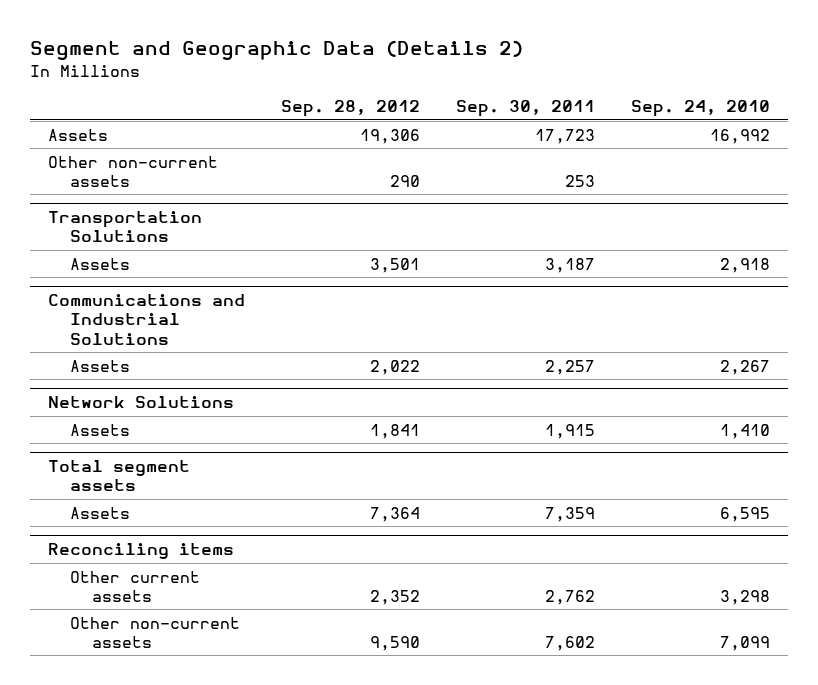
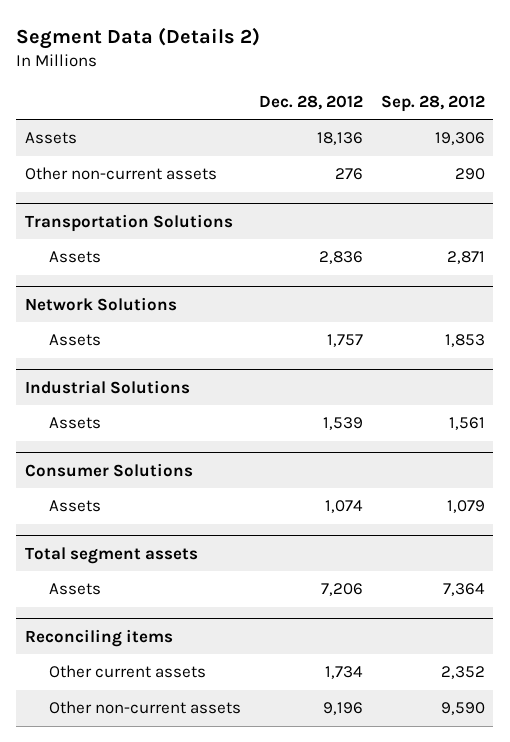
- Segment and Geographic Data (Details 2)
+ Segment Data (Details 2)
- | Sep. 28, 2012 | Sep. 30, 2011 | Sep. 24, 2010
+ | Dec. 28, 2012 | Sep. 28, 2012
@ Transportation Solutions
- Assets | 3,501 | 3,187 | 2,918
- Communications and Industrial Solutions
- Assets | 2,022 | 2,257 | 2,267
@ Transportation Solutions
+ Assets | 2,836 | 2,871
@ Network Solutions
- Assets | 1,841 | 1,915 | 1,410
+ Assets | 1,757 | 1,853
+ Industrial Solutions
+ Assets | 1,539 | 1,561
+ Consumer Solutions
+ Assets | 1,074 | 1,079

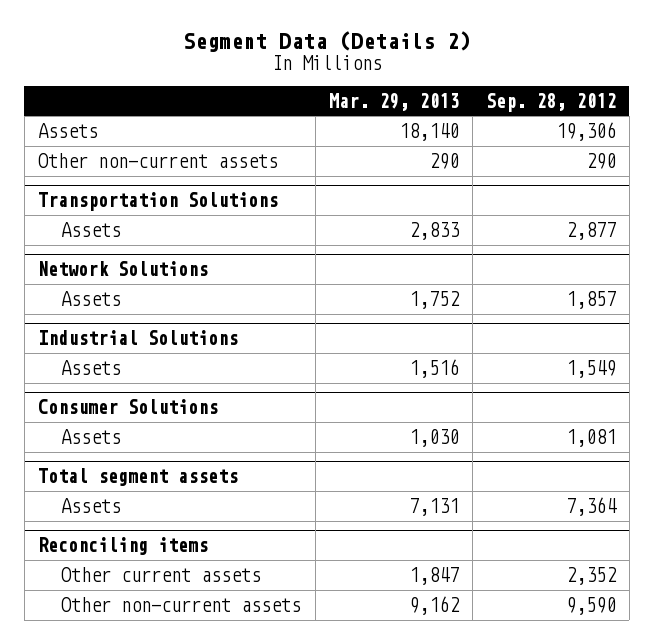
- | Dec. 28, 2012 | Sep. 28, 2012
+ | Mar. 29, 2013 | Sep. 28, 2012
@ Transportation Solutions
- Assets | 2,836 | 2,871
+ Assets | 2,833 | 2,877
@ Network Solutions
- Assets | 1,757 | 1,853
+ Assets | 1,752 | 1,857
@ Industrial Solutions
- Assets | 1,539 | 1,561
+ Assets | 1,516 | 1,549
@ Consumer Solutions
- Assets | 1,074 | 1,079
+ Assets | 1,030 | 1,081

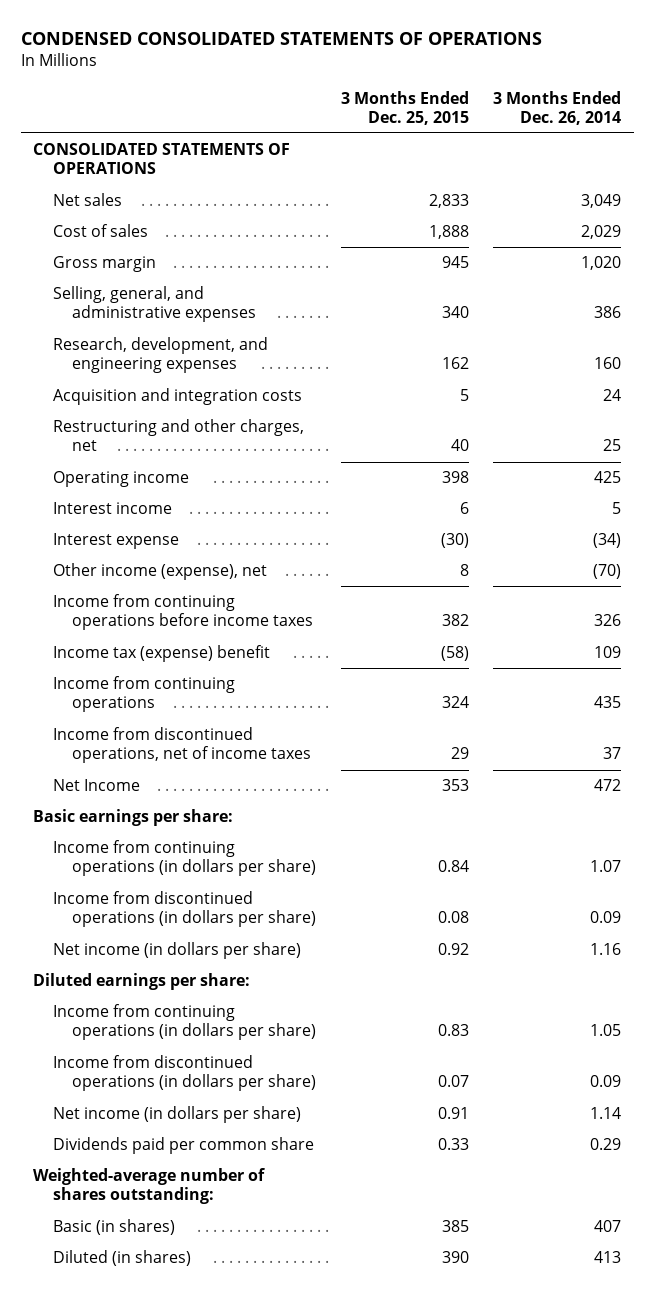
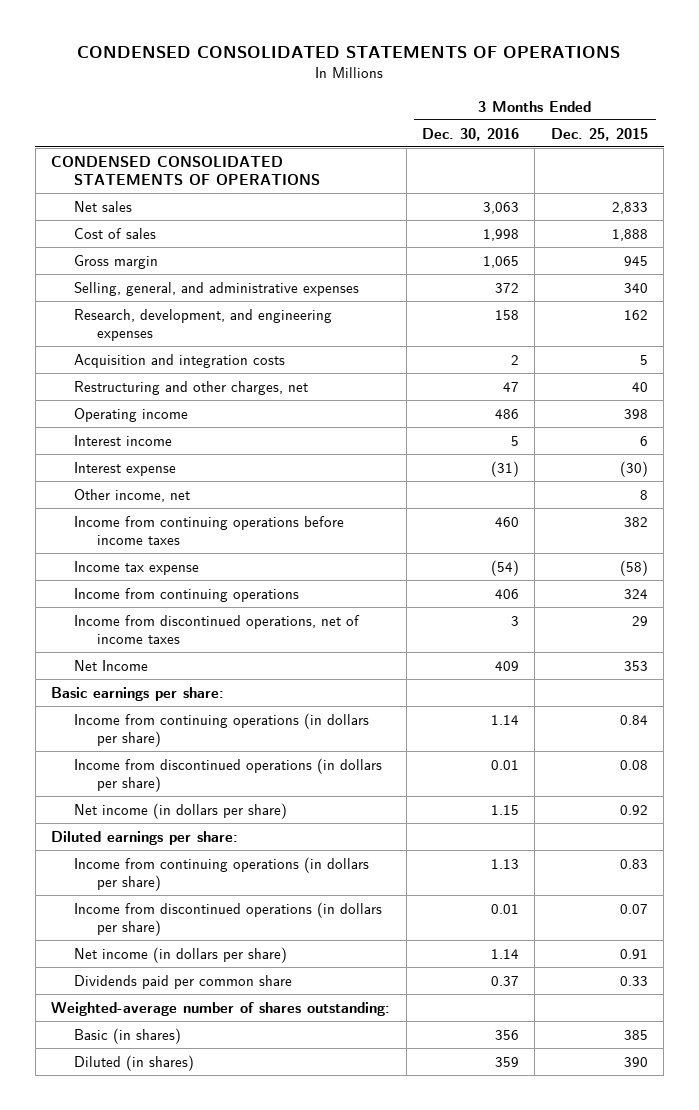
- | 3 Months Ended Dec. 25, 2015 | 3 Months Ended Dec. 26, 2014
+ | 3 Months Ended Dec. 30, 2016 | 3 Months Ended Dec. 25, 2015
- CONSOLIDATED STATEMENTS OF OPERATIONS
+ CONDENSED CONSOLIDATED STATEMENTS OF OPERATIONS
- Other income (expense), net | 8 | (70)
+ Other income, net | | 8
- Income tax (expense) benefit | (58) | 109
+ Income tax expense | (54) | (58)

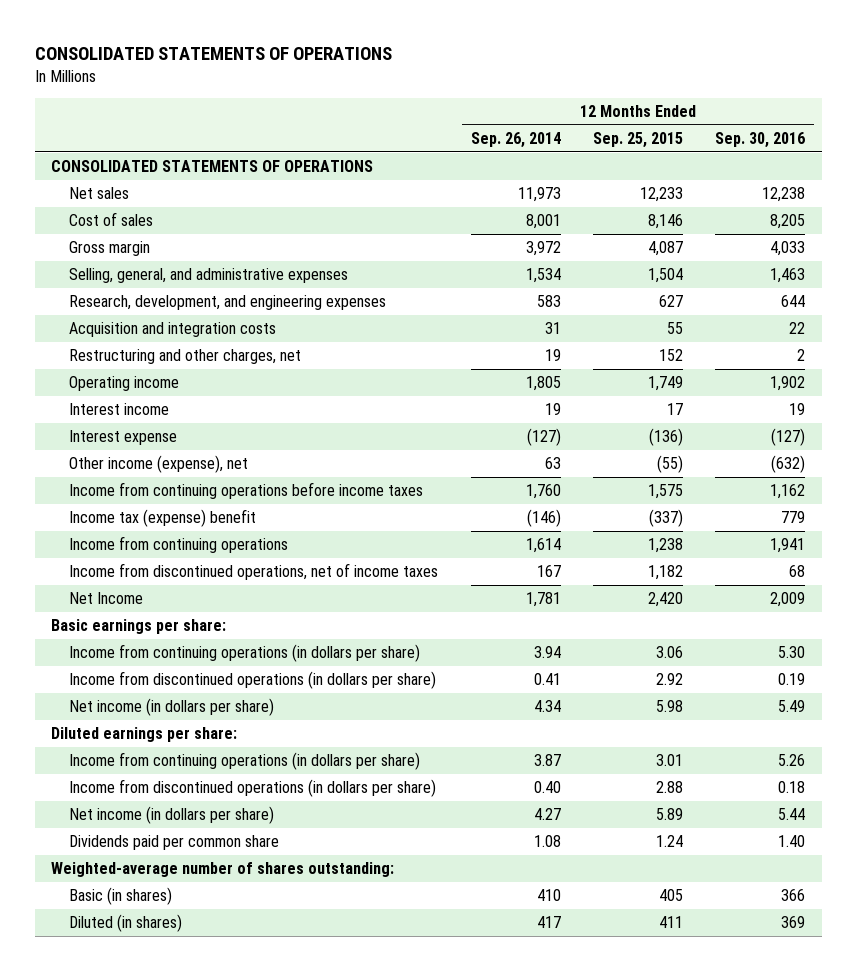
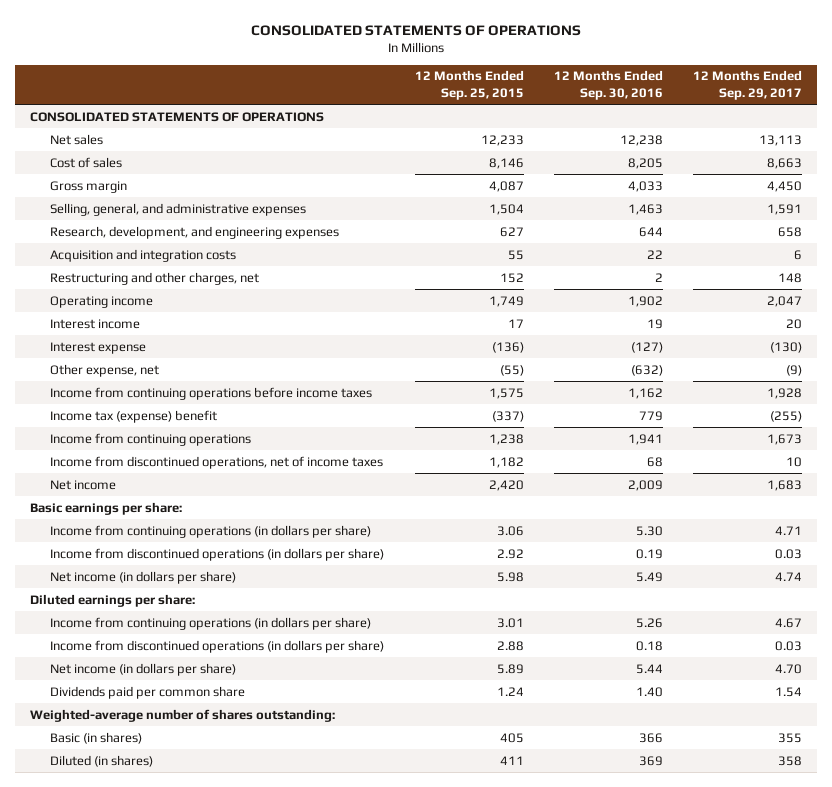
- | 12 Months Ended Sep. 26, 2014 | 12 Months Ended Sep. 25, 2015 | 12 Months Ended Sep. 30, 2016
+ | 12 Months Ended Sep. 25, 2015 | 12 Months Ended Sep. 30, 2016 | 12 Months Ended Sep. 29, 2017
- Other income (expense), net | 63 | (55) | (632)
+ Other expense, net | (55) | (632) | (9)
- Net Income | 1,781 | 2,420 | 2,009
+ Net income | 2,420 | 2,009 | 1,683

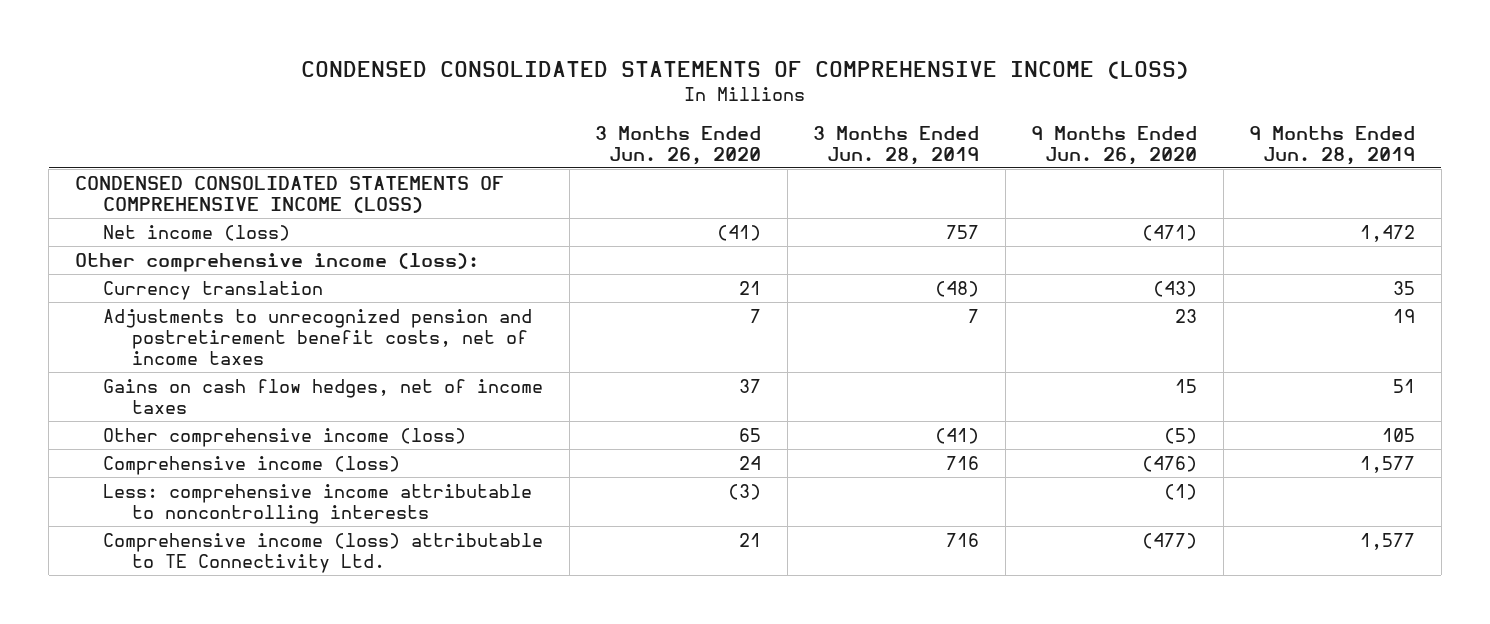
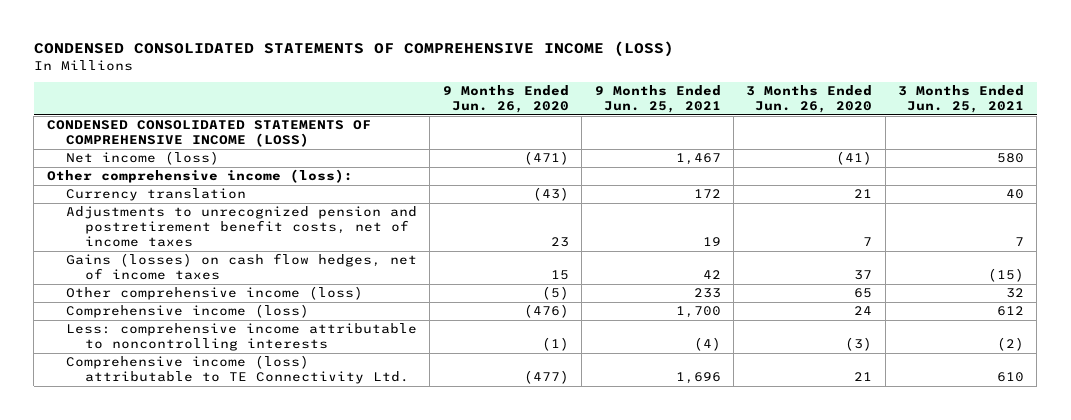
- | 3 Months Ended Jun. 26, 2020 | 3 Months Ended Jun. 28, 2019 | 9 Months Ended Jun. 26, 2020 | 9 Months Ended Jun. 28, 2019
+ | 9 Months Ended Jun. 26, 2020 | 9 Months Ended Jun. 25, 2021 | 3 Months Ended Jun. 26, 2020 | 3 Months Ended Jun. 25, 2021
- Gains on cash flow hedges, net of income taxes | 37 | | 15 | 51
+ Gains (losses) on cash flow hedges, net of income taxes | 15 | 42 | 37 | (15)

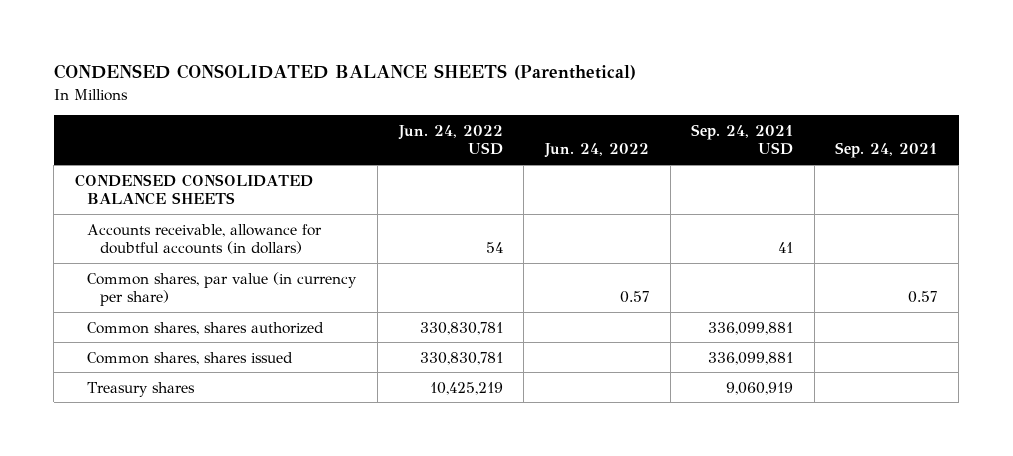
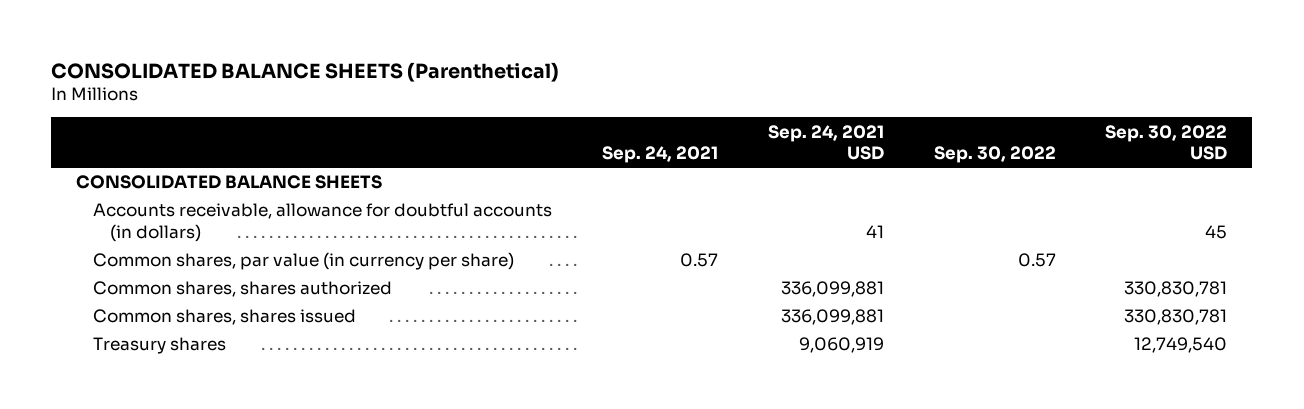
- CONDENSED CONSOLIDATED BALANCE SHEETS (Parenthetical)
+ CONSOLIDATED BALANCE SHEETS (Parenthetical)
- | Jun. 24, 2022 USD | Jun. 24, 2022 | Sep. 24, 2021 USD | Sep. 24, 2021
+ | Sep. 24, 2021 | Sep. 24, 2021 USD | Sep. 30, 2022 | Sep. 30, 2022 USD
- CONDENSED CONSOLIDATED BALANCE SHEETS
+ CONSOLIDATED BALANCE SHEETS

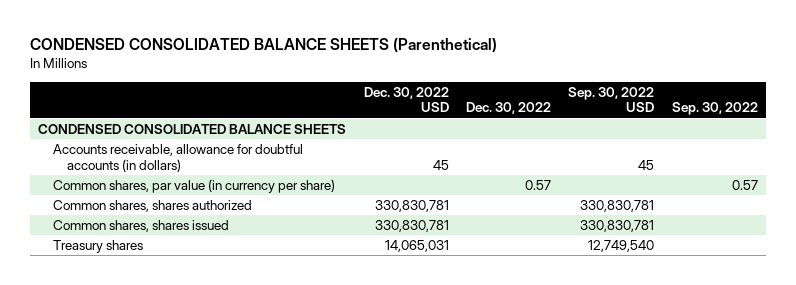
- CONSOLIDATED BALANCE SHEETS (Parenthetical)
+ CONDENSED CONSOLIDATED BALANCE SHEETS (Parenthetical)
- | Sep. 24, 2021 | Sep. 24, 2021 USD | Sep. 30, 2022 | Sep. 30, 2022 USD
+ | Dec. 30, 2022 USD | Dec. 30, 2022 | Sep. 30, 2022 USD | Sep. 30, 2022
- CONSOLIDATED BALANCE SHEETS
+ CONDENSED CONSOLIDATED BALANCE SHEETS

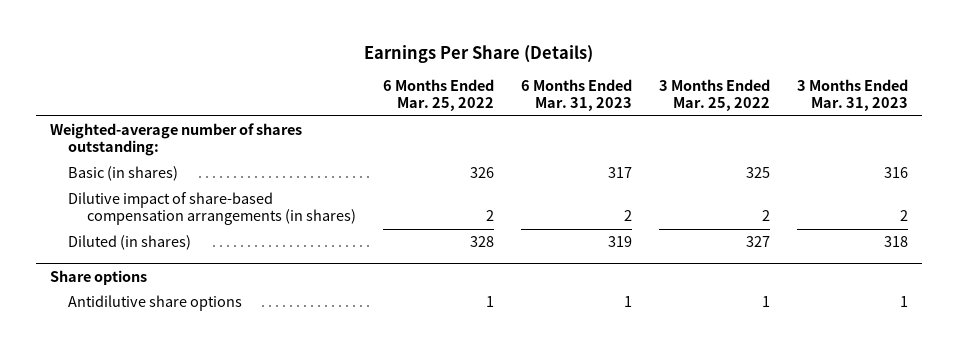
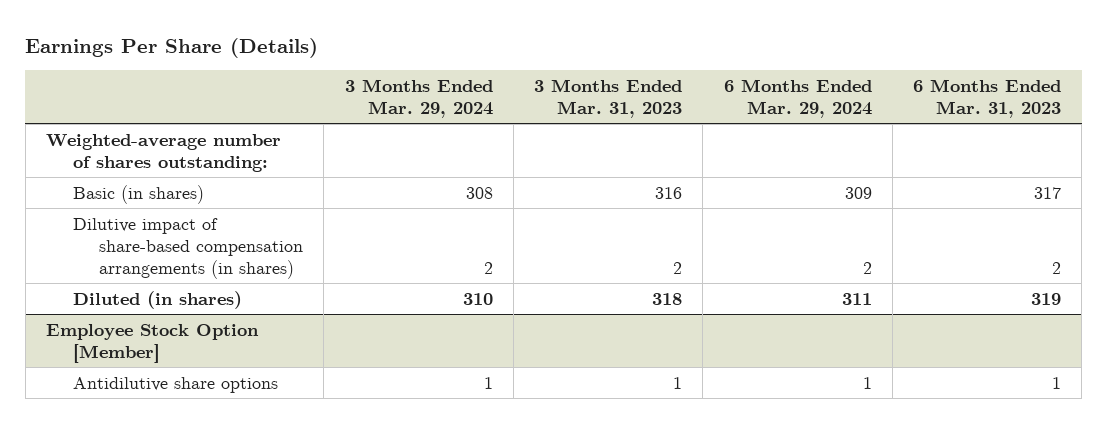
- | 6 Months Ended Mar. 25, 2022 | 6 Months Ended Mar. 31, 2023 | 3 Months Ended Mar. 25, 2022 | 3 Months Ended Mar. 31, 2023
+ | 3 Months Ended Mar. 29, 2024 | 3 Months Ended Mar. 31, 2023 | 6 Months Ended Mar. 29, 2024 | 6 Months Ended Mar. 31, 2023
- Share options
+ Employee Stock Option [Member]

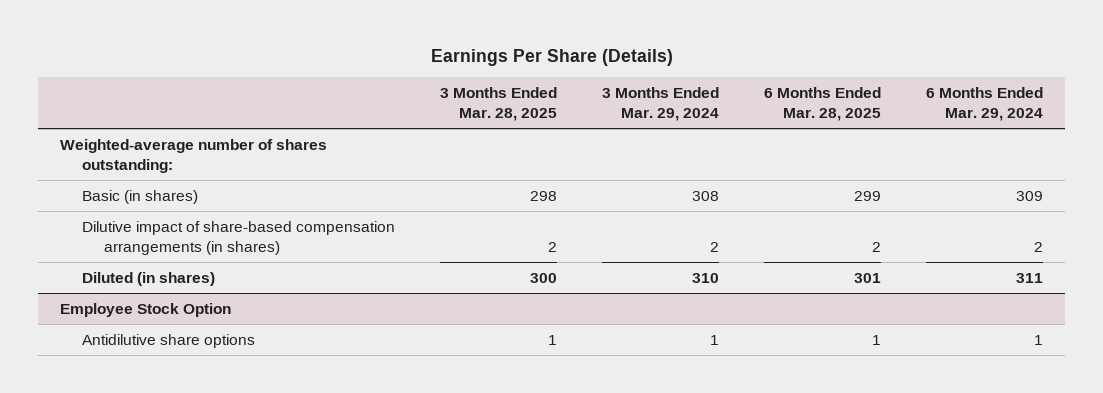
- | 3 Months Ended Mar. 29, 2024 | 3 Months Ended Mar. 31, 2023 | 6 Months Ended Mar. 29, 2024 | 6 Months Ended Mar. 31, 2023
+ | 3 Months Ended Mar. 28, 2025 | 3 Months Ended Mar. 29, 2024 | 6 Months Ended Mar. 28, 2025 | 6 Months Ended Mar. 29, 2024
- Employee Stock Option [Member]
+ Employee Stock Option

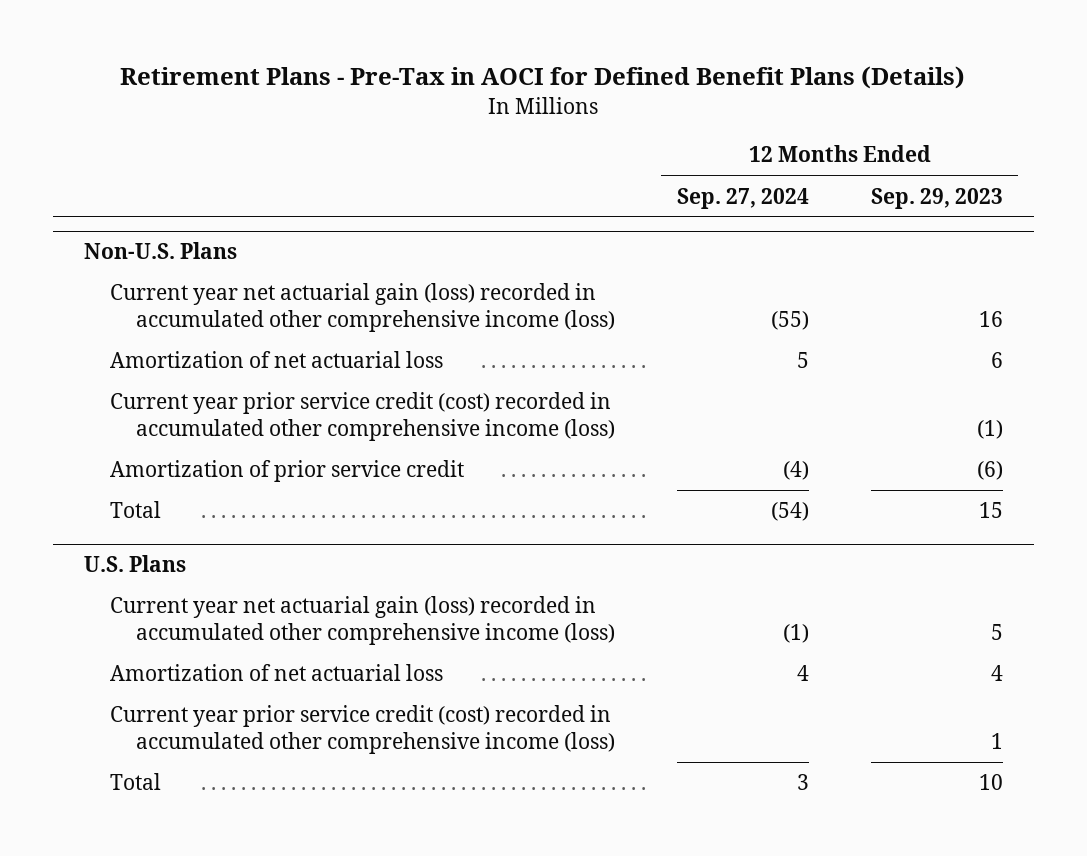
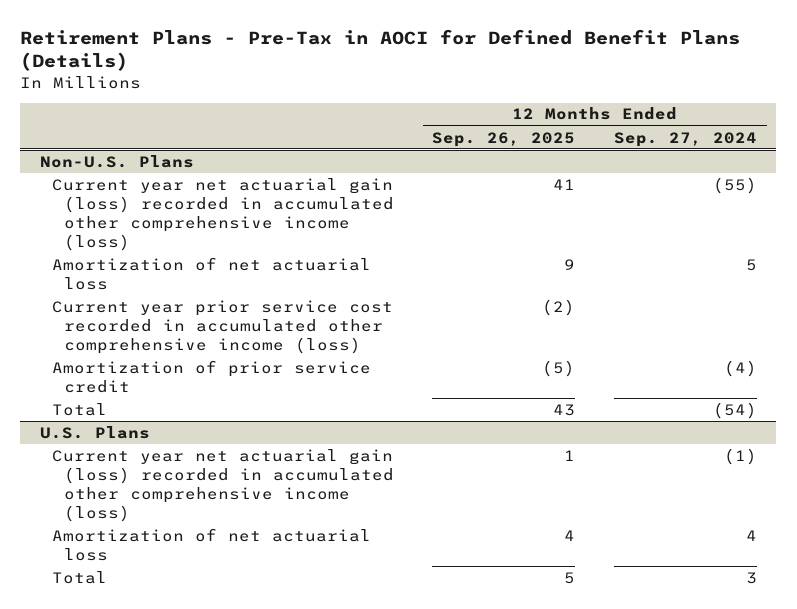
- | 12 Months Ended Sep. 27, 2024 | 12 Months Ended Sep. 29, 2023
+ | 12 Months Ended Sep. 26, 2025 | 12 Months Ended Sep. 27, 2024
@ Non-U.S. Plans
- Current year prior service credit (cost) recorded in accumulated other comprehensive income (loss) | | (1)
+ Current year prior service cost recorded in accumulated other comprehensive income (loss) | (2) |
@ U.S. Plans
- Current year prior service credit (cost) recorded in accumulated other comprehensive income (loss) | | 1

